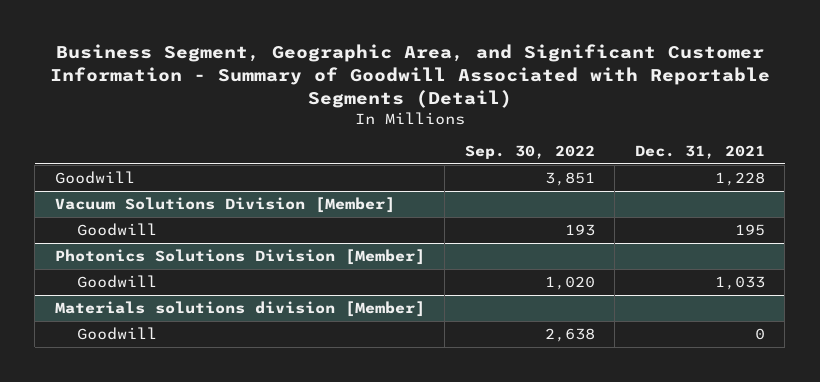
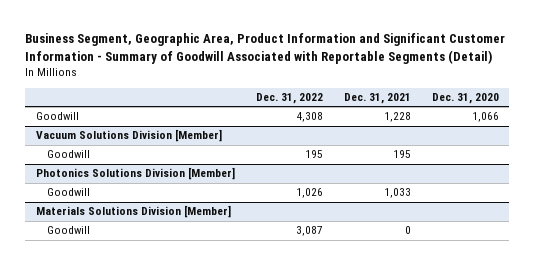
- Business Segment, Geographic Area, and Significant Customer Information - Summary of Goodwill Associated with Reportable Segments (Detail)
+ Business Segment, Geographic Area, Product Information and Significant Customer Information - Summary of Goodwill Associated with Reportable Segments (Detail)
- | Sep. 30, 2022 | Dec. 31, 2021
+ | Dec. 31, 2022 | Dec. 31, 2021 | Dec. 31, 2020
- Materials solutions division [Member]
+ Materials Solutions Division [Member]

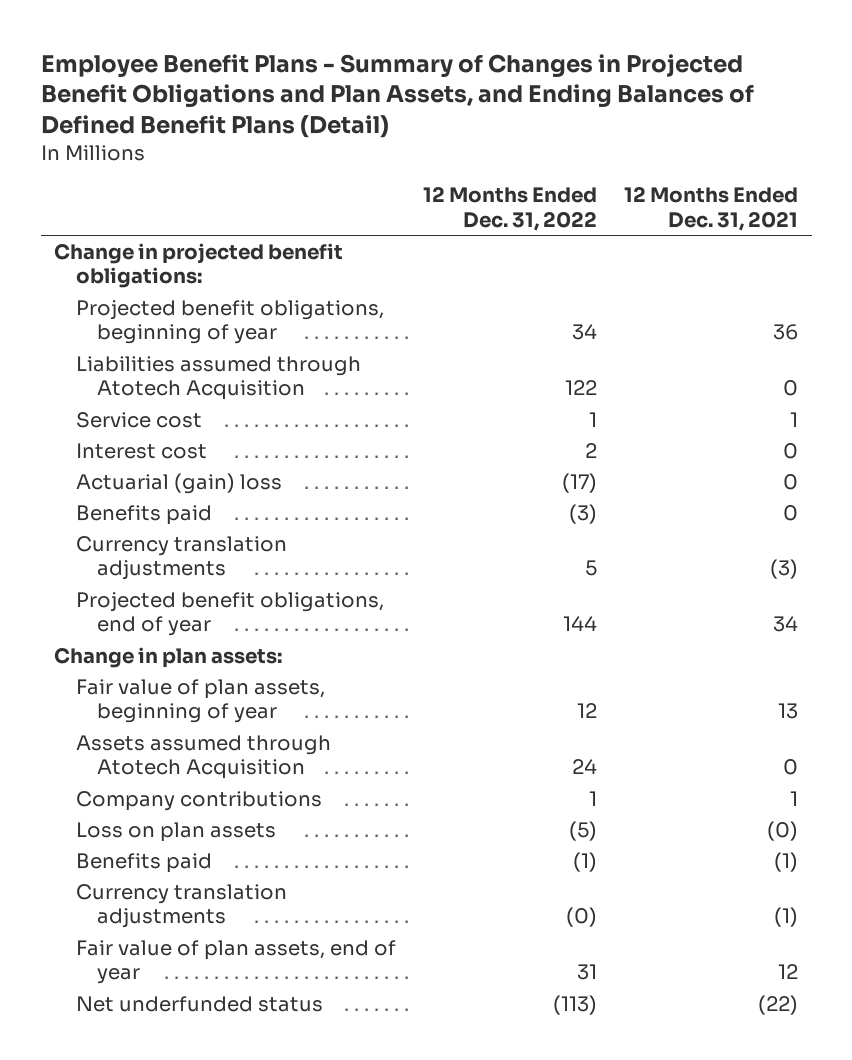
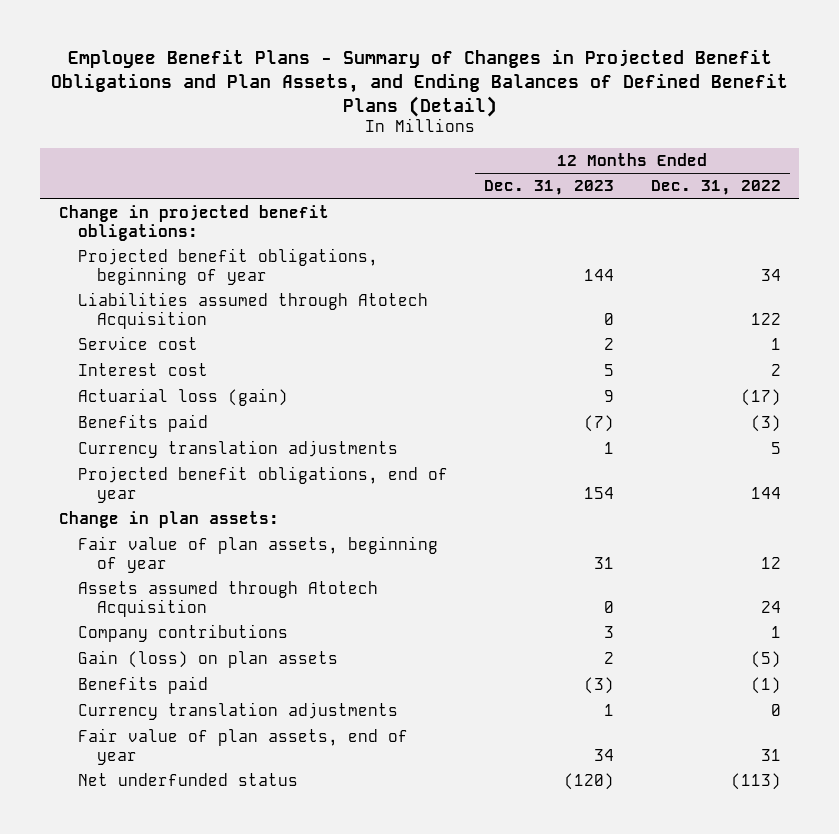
- | 12 Months Ended Dec. 31, 2022 | 12 Months Ended Dec. 31, 2021
+ | 12 Months Ended Dec. 31, 2023 | 12 Months Ended Dec. 31, 2022
- Actuarial (gain) loss | (17) | 0
+ Actuarial loss (gain) | 9 | (17)
- Loss on plan assets | (5) | (0)
+ Gain (loss) on plan assets | 2 | (5)
- Currency translation adjustments | (0) | (1)
+ Currency translation adjustments | 1 | 0

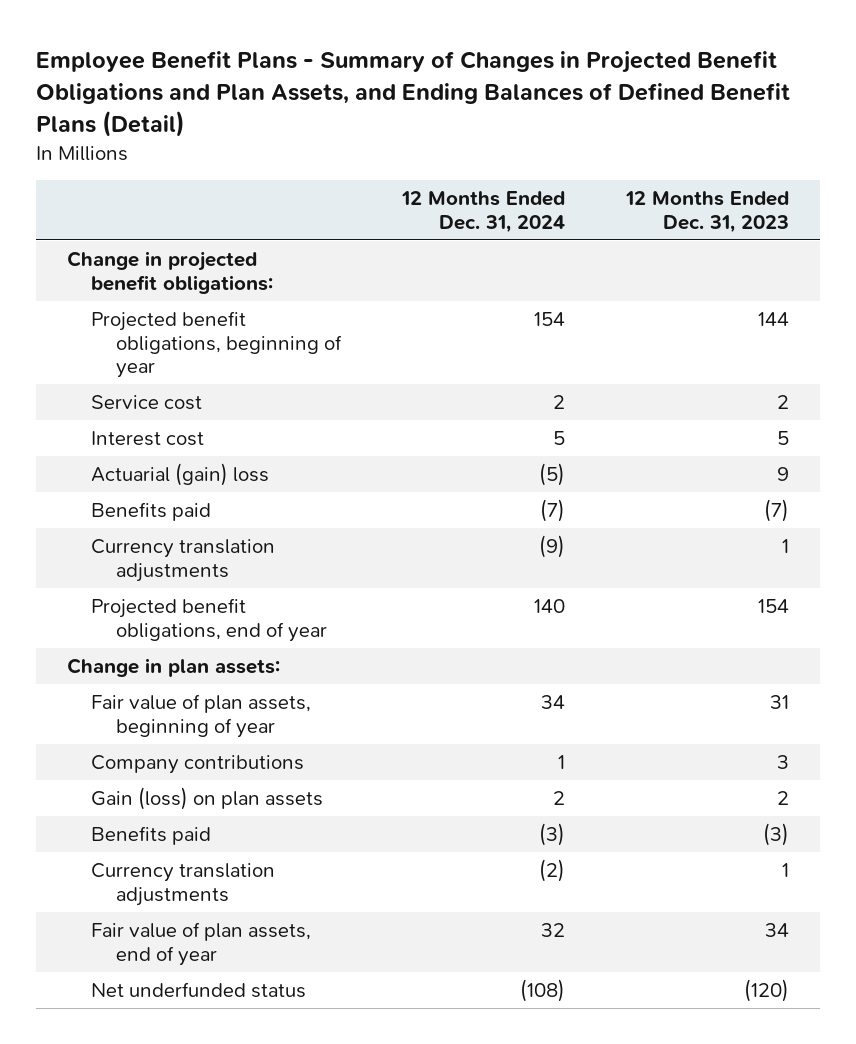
- | 12 Months Ended Dec. 31, 2023 | 12 Months Ended Dec. 31, 2022
+ | 12 Months Ended Dec. 31, 2024 | 12 Months Ended Dec. 31, 2023
- Liabilities assumed through Atotech Acquisition | 0 | 122
- Actuarial loss (gain) | 9 | (17)
+ Actuarial (gain) loss | (5) | 9
- Assets assumed through Atotech Acquisition | 0 | 24

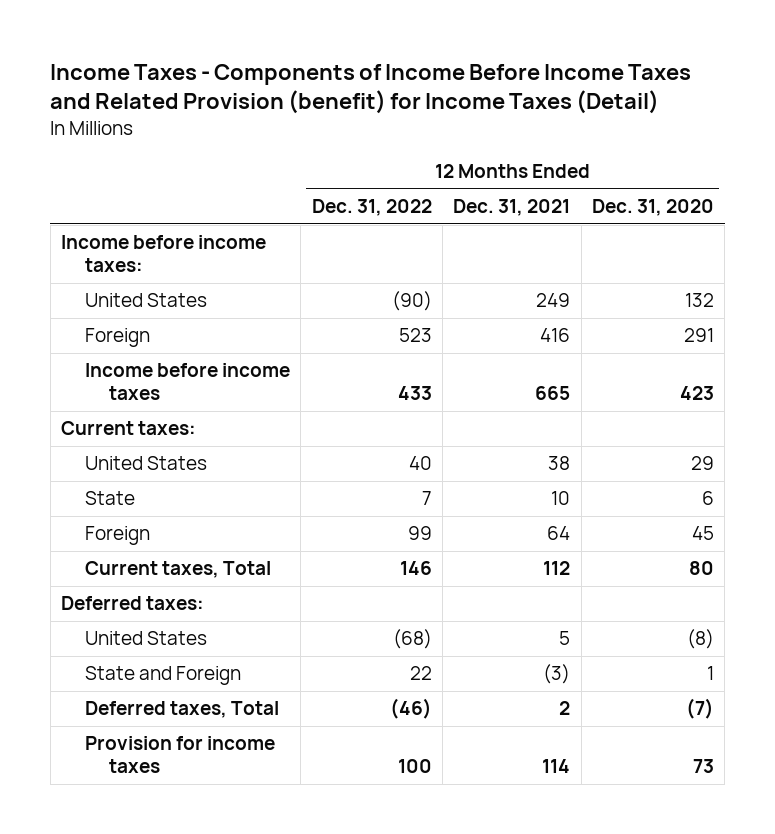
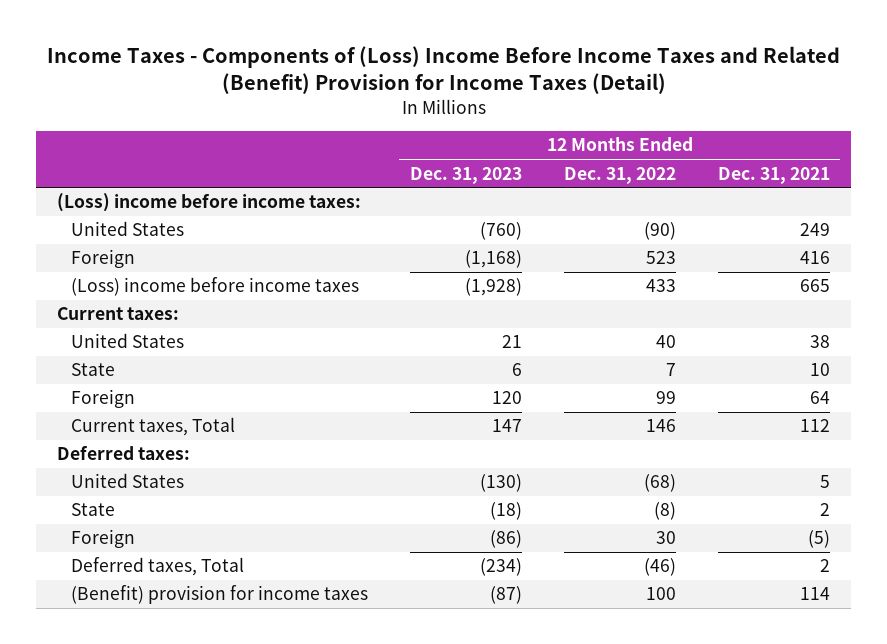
- Income Taxes - Components of Income Before Income Taxes and Related Provision (benefit) for Income Taxes (Detail)
+ Income Taxes - Components of (Loss) Income Before Income Taxes and Related (Benefit) Provision for Income Taxes (Detail)
- | 12 Months Ended Dec. 31, 2022 | 12 Months Ended Dec. 31, 2021 | 12 Months Ended Dec. 31, 2020
+ | 12 Months Ended Dec. 31, 2023 | 12 Months Ended Dec. 31, 2022 | 12 Months Ended Dec. 31, 2021
- Income before income taxes:
+ (Loss) income before income taxes:
- Income before income taxes | 433 | 665 | 423
+ (Loss) income before income taxes | (1,928) | 433 | 665
- State and Foreign | 22 | (3) | 1
+ State | (18) | (8) | 2
+ Foreign | (86) | 30 | (5)
- Provision for income taxes | 100 | 114 | 73
+ (Benefit) provision for income taxes | (87) | 100 | 114

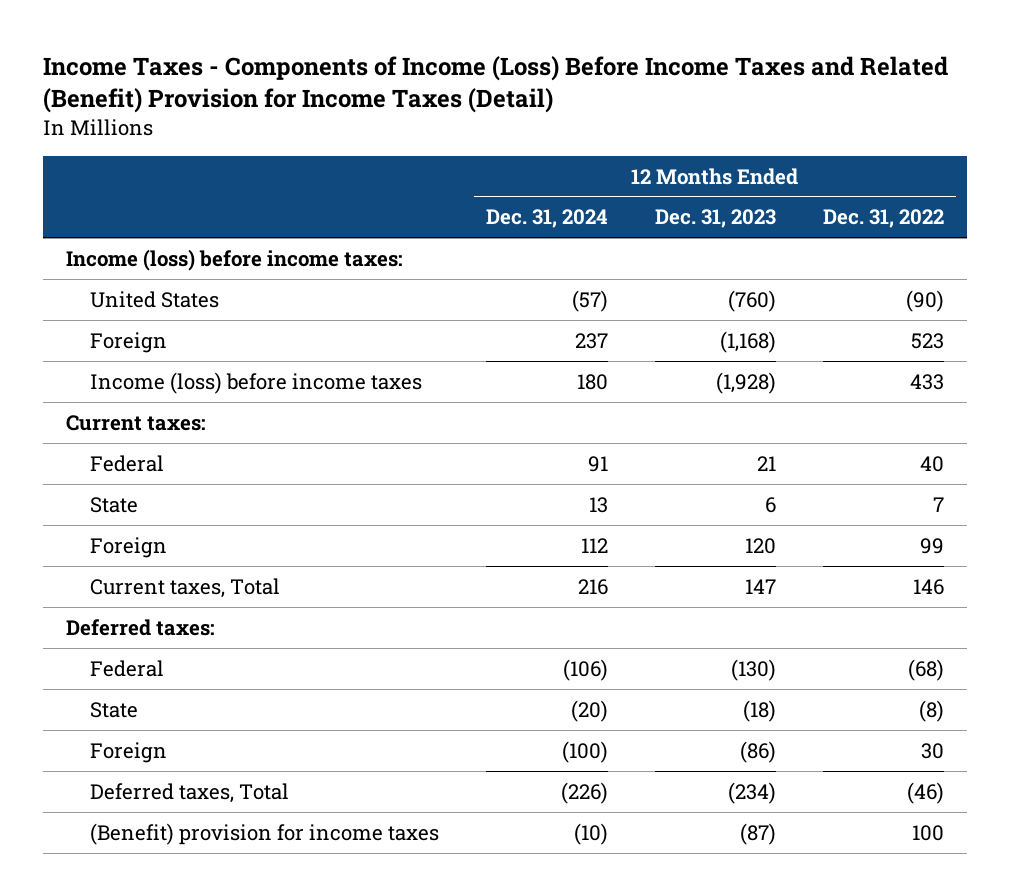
- Income Taxes - Components of (Loss) Income Before Income Taxes and Related (Benefit) Provision for Income Taxes (Detail)
+ Income Taxes - Components of Income (Loss) Before Income Taxes and Related (Benefit) Provision for Income Taxes (Detail)
- | 12 Months Ended Dec. 31, 2023 | 12 Months Ended Dec. 31, 2022 | 12 Months Ended Dec. 31, 2021
+ | 12 Months Ended Dec. 31, 2024 | 12 Months Ended Dec. 31, 2023 | 12 Months Ended Dec. 31, 2022
- (Loss) income before income taxes:
+ Income (loss) before income taxes:
- (Loss) income before income taxes | (1,928) | 433 | 665
+ Income (loss) before income taxes | 180 | (1,928) | 433
- United States | 21 | 40 | 38
+ Federal | 91 | 21 | 40
- United States | (130) | (68) | 5
+ Federal | (106) | (130) | (68)

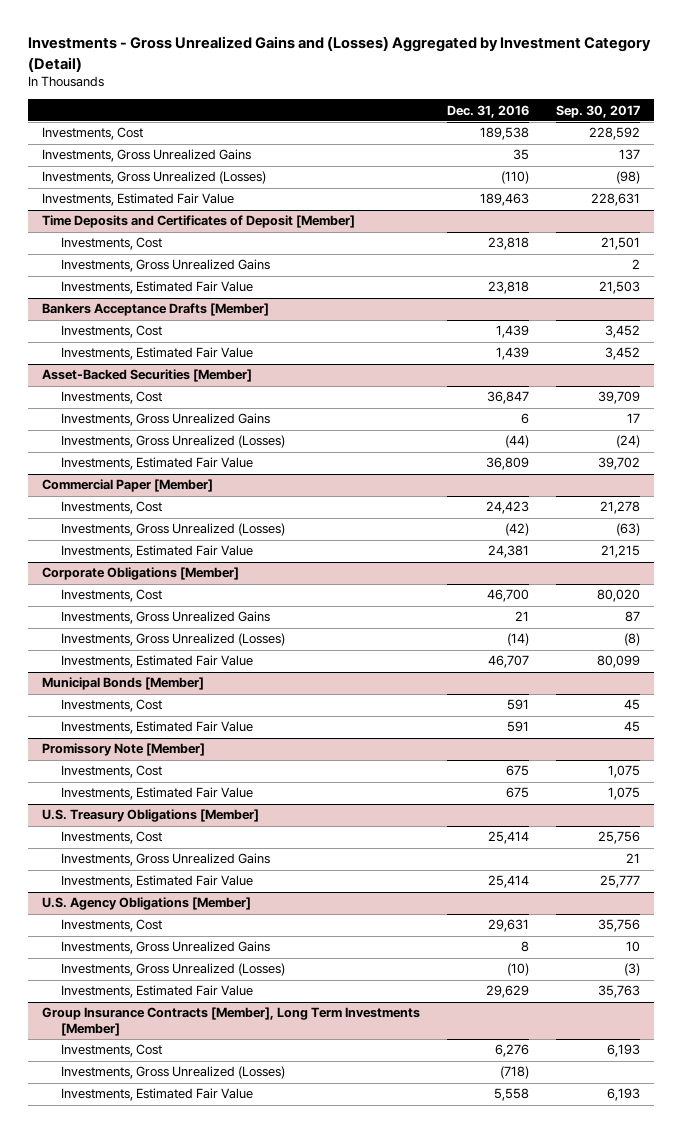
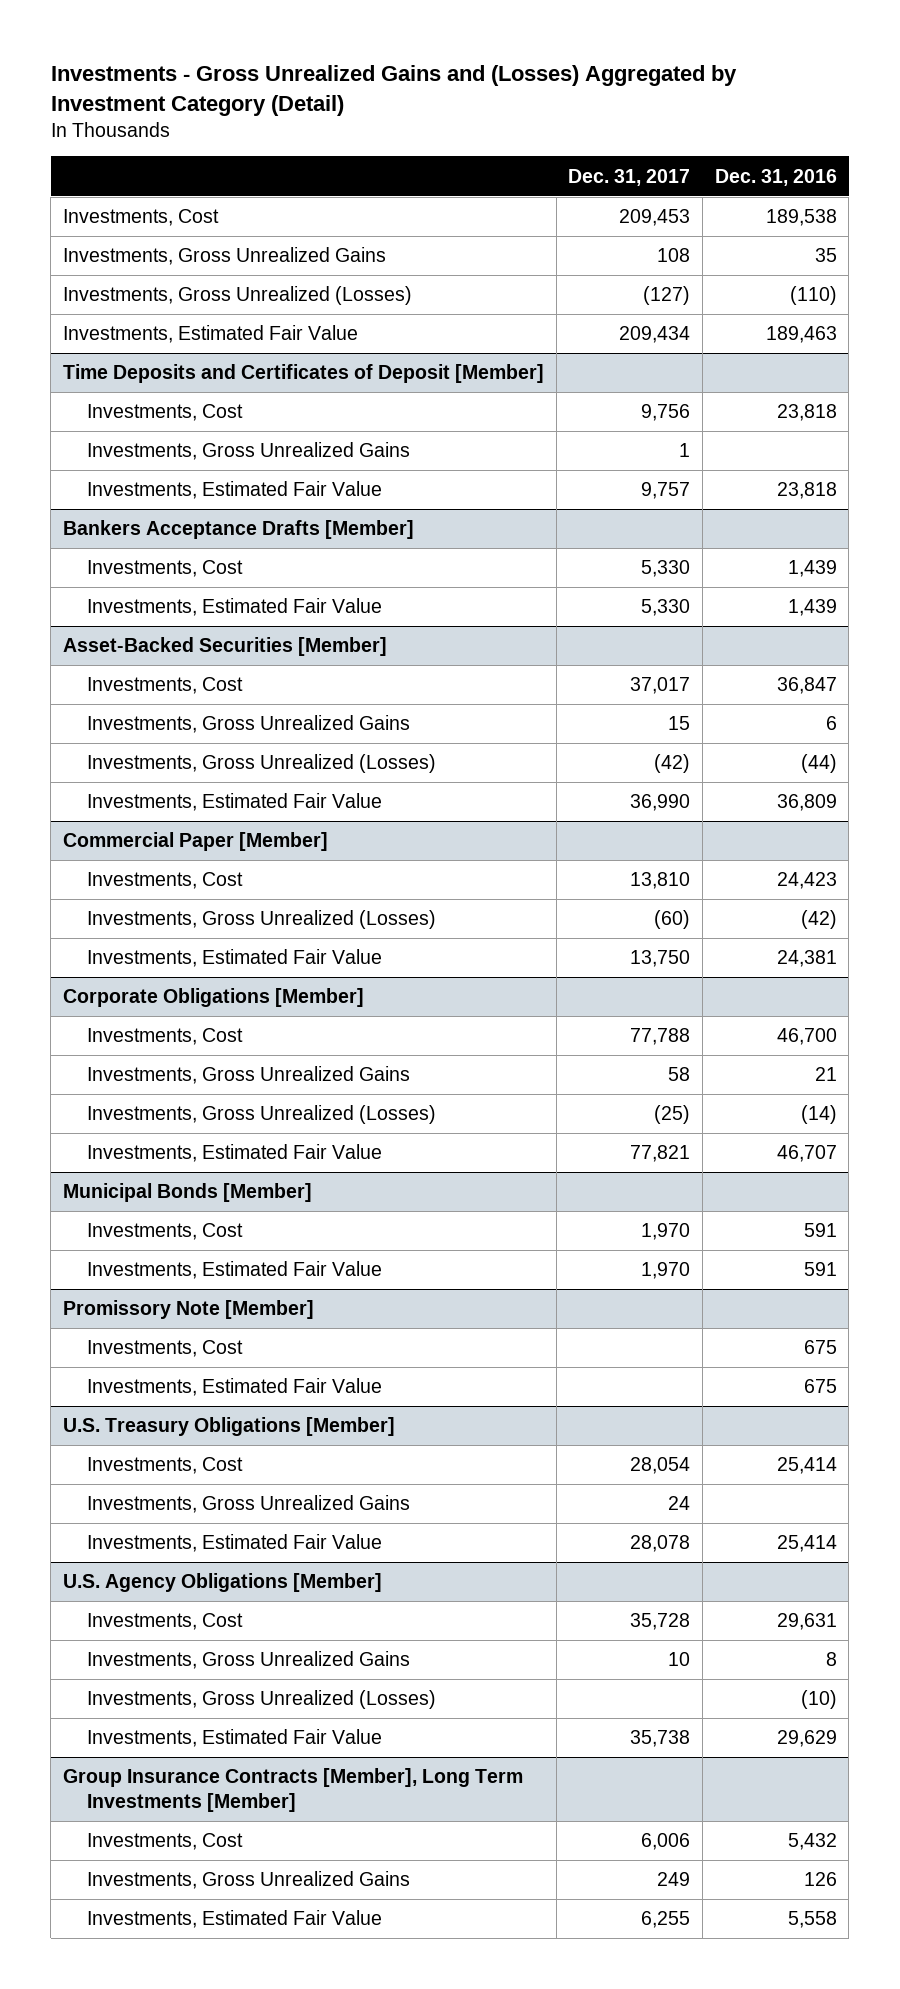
- | Dec. 31, 2016 | Sep. 30, 2017
+ | Dec. 31, 2017 | Dec. 31, 2016
@ Group Insurance Contracts [Member], Long Term Investments [Member]
- Investments, Cost | 6,276 | 6,193
- Investments, Gross Unrealized (Losses) | (718) |
+ Investments, Cost | 6,006 | 5,432
+ Investments, Gross Unrealized Gains | 249 | 126

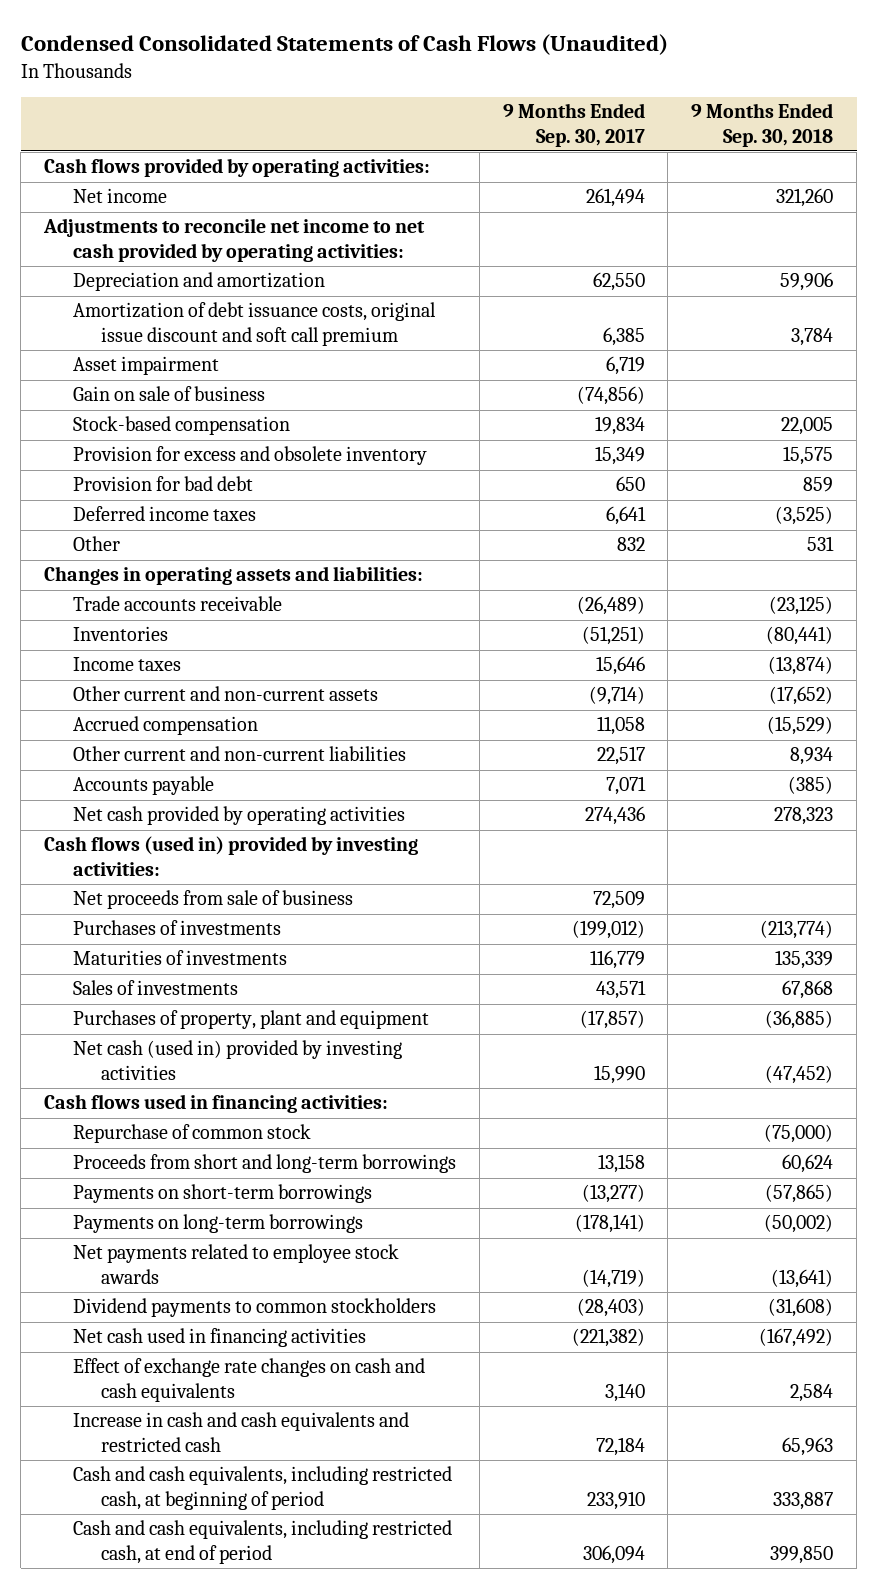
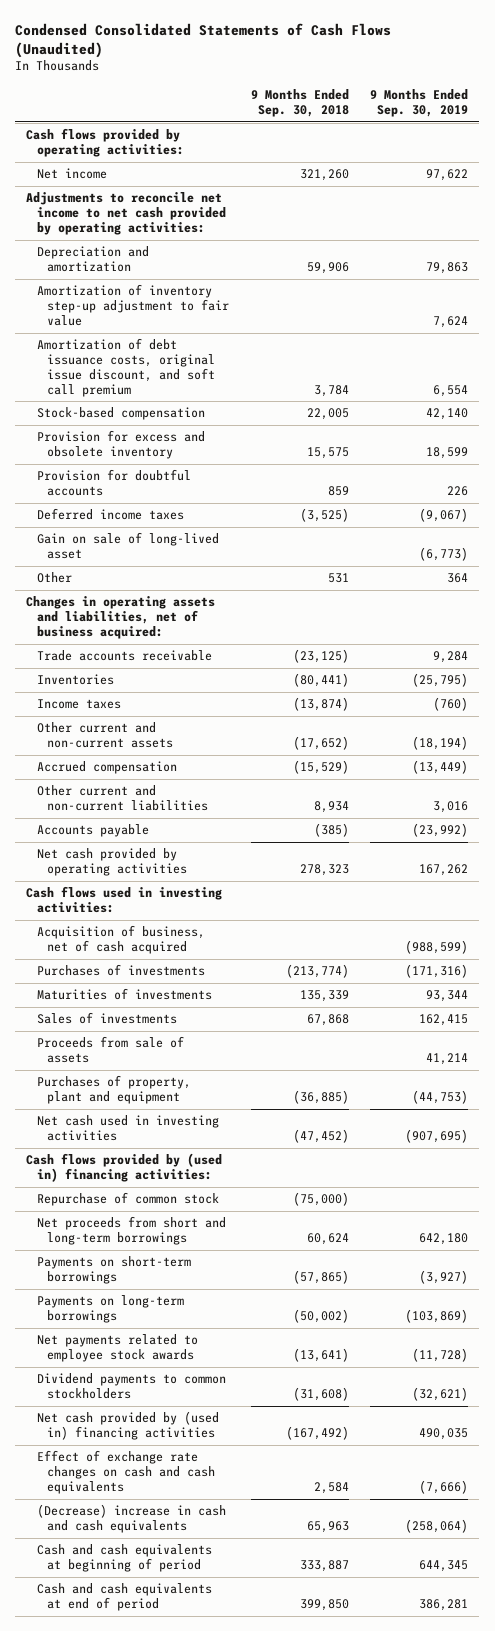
- | 9 Months Ended Sep. 30, 2017 | 9 Months Ended Sep. 30, 2018
+ | 9 Months Ended Sep. 30, 2018 | 9 Months Ended Sep. 30, 2019
- Amortization of debt issuance costs, original issue discount and soft call premium | 6,385 | 3,784
- Asset impairment | 6,719 |
- Gain on sale of business | (74,856) |
+ Amortization of inventory step-up adjustment to fair value | | 7,624
+ Amortization of debt issuance costs, original issue discount, and soft call premium | 3,784 | 6,554
- Provision for bad debt | 650 | 859
+ Provision for doubtful accounts | 859 | 226
+ Gain on sale of long-lived asset | | (6,773)
- Changes in operating assets and liabilities:
+ Changes in operating assets and liabilities, net of business acquired:
- Cash flows (used in) provided by investing activities:
- Net proceeds from sale of business | 72,509 |
+ Cash flows used in investing activities:
+ Acquisition of business, net of cash acquired | | (988,599)
+ Proceeds from sale of assets | | 41,214
- Net cash (used in) provided by investing activities | 15,990 | (47,452)
- Cash flows used in financing activities:
+ Net cash used in investing activities | (47,452) | (907,695)
+ Cash flows provided by (used in) financing activities:
- Proceeds from short and long-term borrowings | 13,158 | 60,624
+ Net proceeds from short and long-term borrowings | 60,624 | 642,180
- Net cash used in financing activities | (221,382) | (167,492)
+ Net cash provided by (used in) financing activities | (167,492) | 490,035
- Increase in cash and cash equivalents and restricted cash | 72,184 | 65,963
- Cash and cash equivalents, including restricted cash, at beginning of period | 233,910 | 333,887
- Cash and cash equivalents, including restricted cash, at end of period | 306,094 | 399,850
+ (Decrease) increase in cash and cash equivalents | 65,963 | (258,064)
+ Cash and cash equivalents at beginning of period | 333,887 | 644,345
+ Cash and cash equivalents at end of period | 399,850 | 386,281

